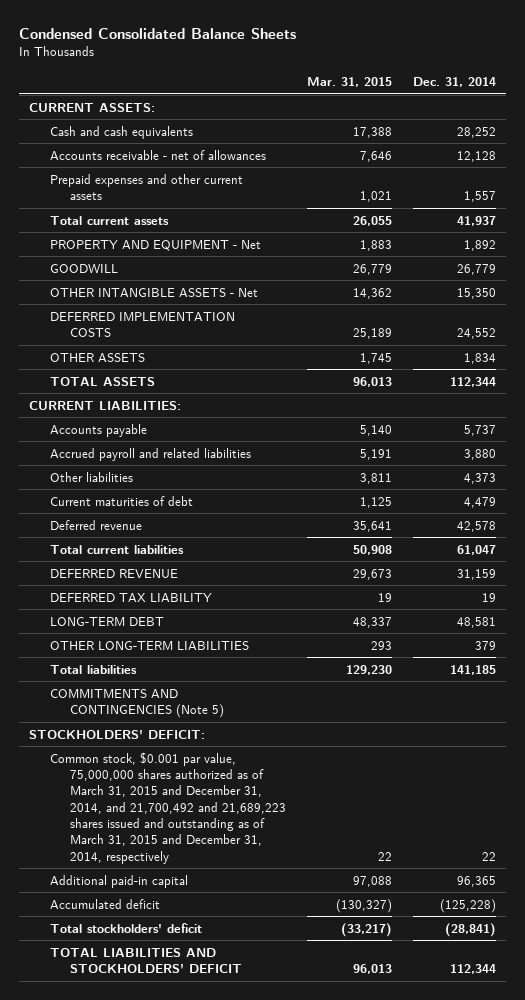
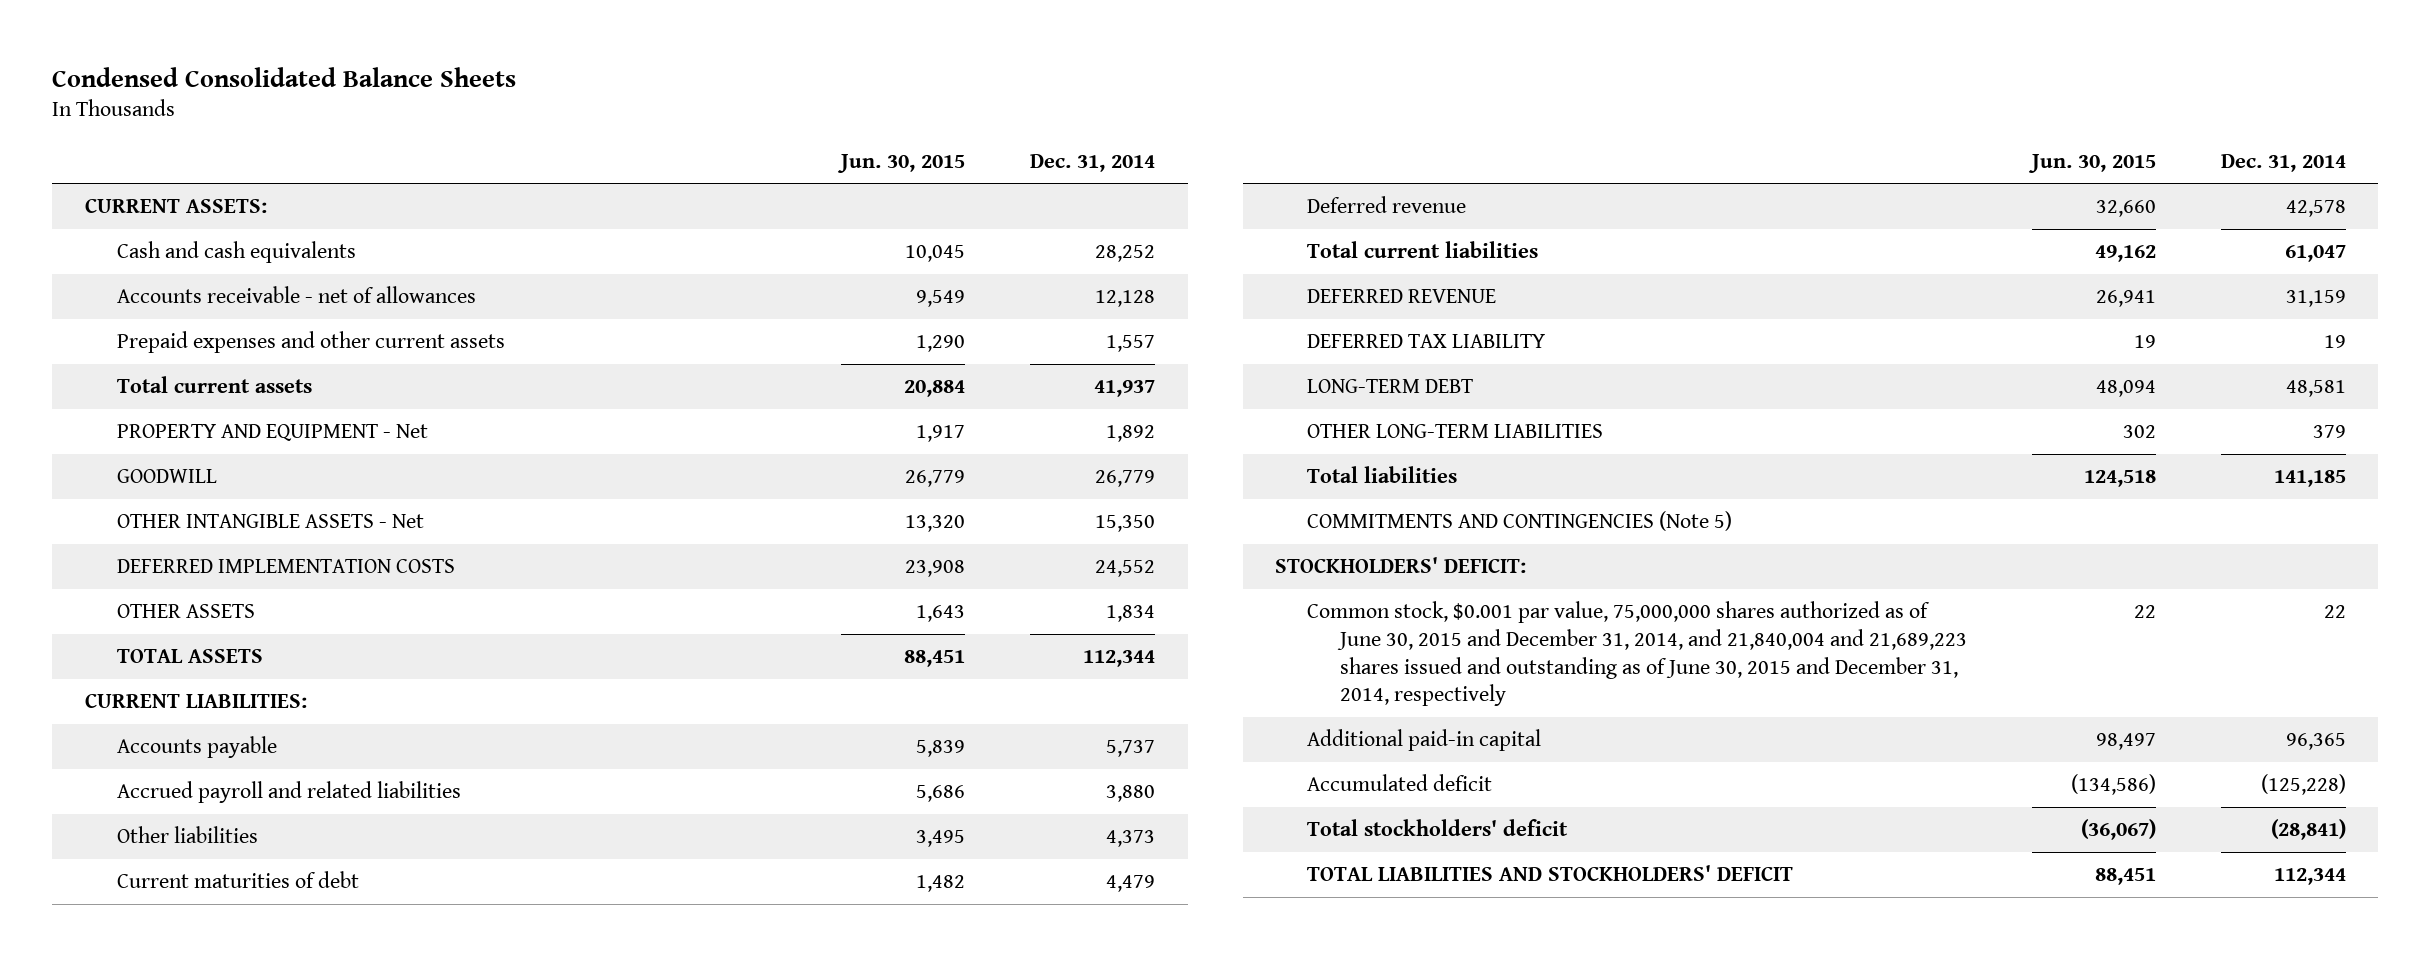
- | Mar. 31, 2015 | Dec. 31, 2014
+ | Jun. 30, 2015 | Dec. 31, 2014
- Common stock, $0.001 par value, 75,000,000 shares authorized as of March 31, 2015 and December 31, 2014, and 21,700,492 and 21,689,223 shares issued and outstanding as of March 31, 2015 and December 31, 2014, respectively | 22 | 22
+ Common stock, $0.001 par value, 75,000,000 shares authorized as of June 30, 2015 and December 31, 2014, and 21,840,004 and 21,689,223 shares issued and outstanding as of June 30, 2015 and December 31, 2014, respectively | 22 | 22

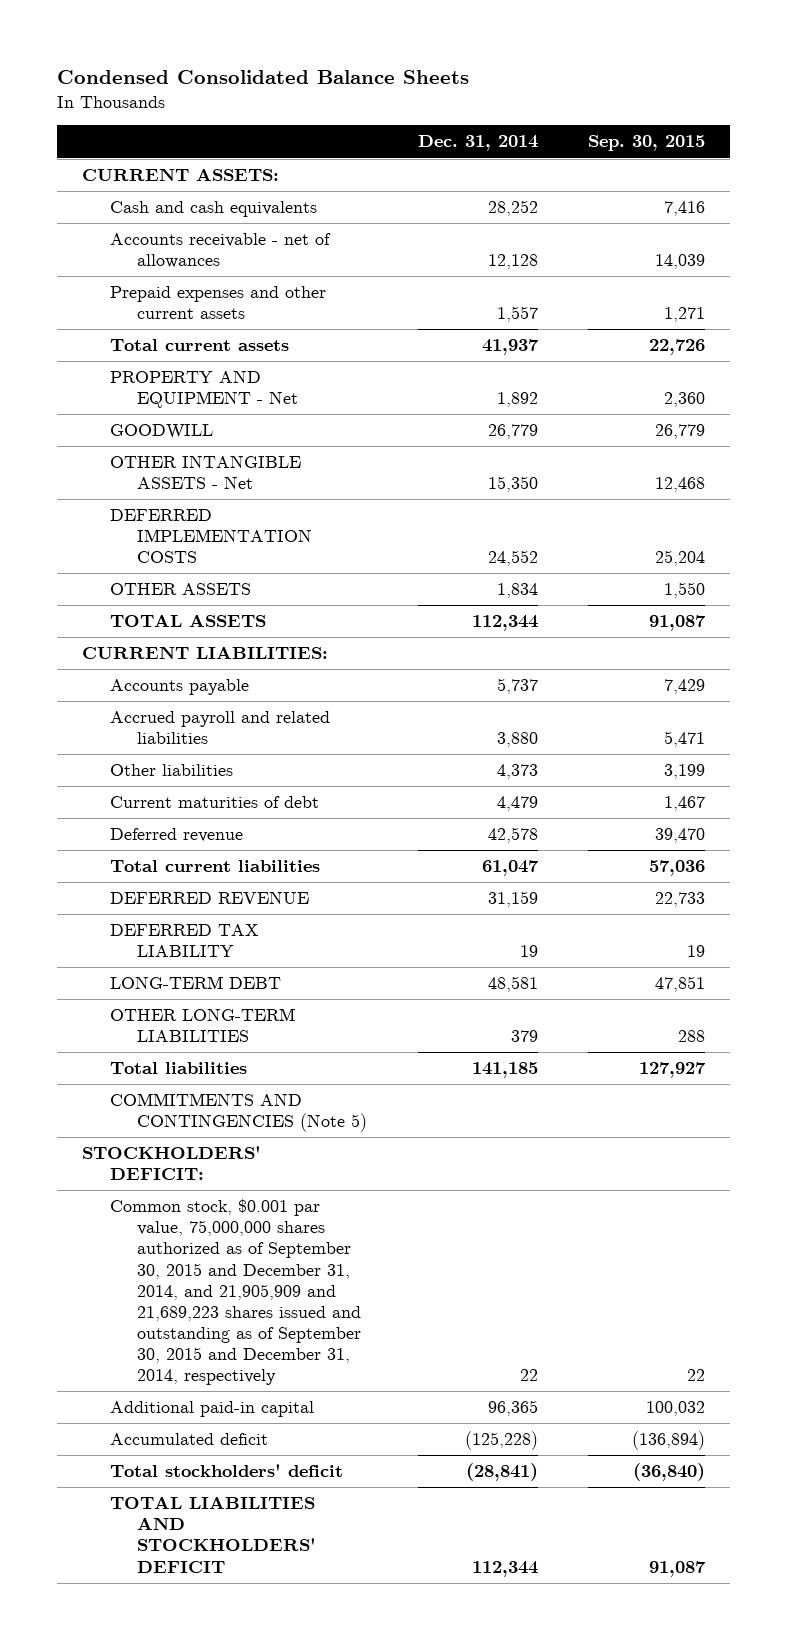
- | Jun. 30, 2015 | Dec. 31, 2014
+ | Dec. 31, 2014 | Sep. 30, 2015
- Common stock, $0.001 par value, 75,000,000 shares authorized as of June 30, 2015 and December 31, 2014, and 21,840,004 and 21,689,223 shares issued and outstanding as of June 30, 2015 and December 31, 2014, respectively | 22 | 22
+ Common stock, $0.001 par value, 75,000,000 shares authorized as of September 30, 2015 and December 31, 2014, and 21,905,909 and 21,689,223 shares issued and outstanding as of September 30, 2015 and December 31, 2014, respectively | 22 | 22

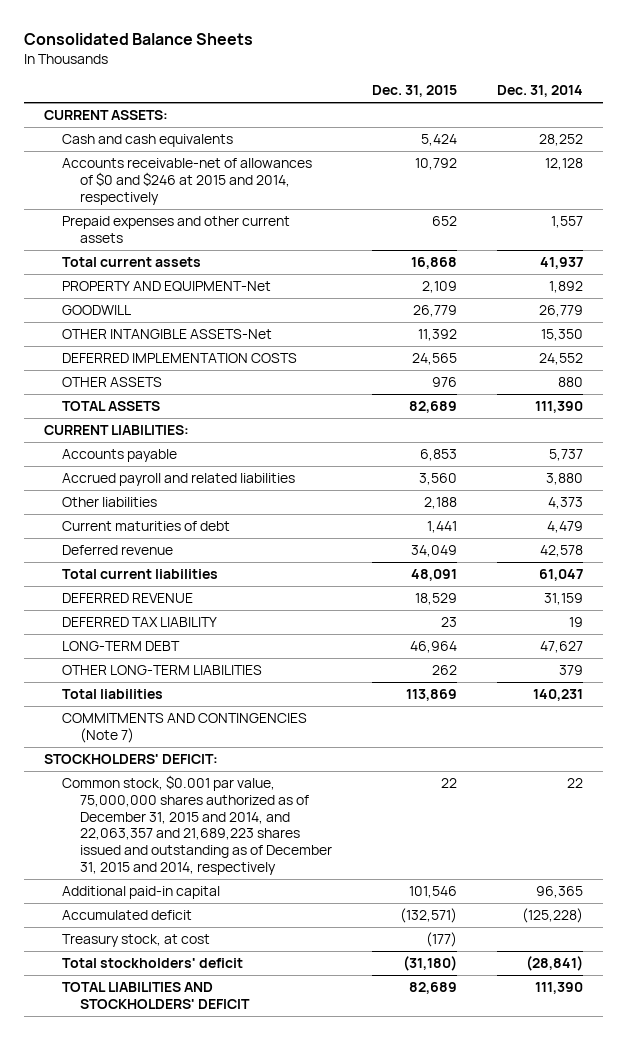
- Condensed Consolidated Balance Sheets
+ Consolidated Balance Sheets
- | Dec. 31, 2014 | Sep. 30, 2015
+ | Dec. 31, 2015 | Dec. 31, 2014
- Accounts receivable - net of allowances | 12,128 | 14,039
+ Accounts receivable-net of allowances of $0 and $246 at 2015 and 2014, respectively | 10,792 | 12,128
- PROPERTY AND EQUIPMENT - Net | 1,892 | 2,360
+ PROPERTY AND EQUIPMENT-Net | 2,109 | 1,892
- OTHER INTANGIBLE ASSETS - Net | 15,350 | 12,468
+ OTHER INTANGIBLE ASSETS-Net | 11,392 | 15,350
- OTHER ASSETS | 1,834 | 1,550
- TOTAL ASSETS | 112,344 | 91,087
+ OTHER ASSETS | 976 | 880
+ TOTAL ASSETS | 82,689 | 111,390
- LONG-TERM DEBT | 48,581 | 47,851
+ LONG-TERM DEBT | 46,964 | 47,627
- Total liabilities | 141,185 | 127,927
- COMMITMENTS AND CONTINGENCIES (Note 5)
+ Total liabilities | 113,869 | 140,231
+ COMMITMENTS AND CONTINGENCIES (Note 7)
- Common stock, $0.001 par value, 75,000,000 shares authorized as of September 30, 2015 and December 31, 2014, and 21,905,909 and 21,689,223 shares issued and outstanding as of September 30, 2015 and December 31, 2014, respectively | 22 | 22
+ Common stock, $0.001 par value, 75,000,000 shares authorized as of December 31, 2015 and 2014, and 22,063,357 and 21,689,223 shares issued and outstanding as of December 31, 2015 and 2014, respectively | 22 | 22
+ Treasury stock, at cost | (177) |
- TOTAL LIABILITIES AND STOCKHOLDERS' DEFICIT | 112,344 | 91,087
+ TOTAL LIABILITIES AND STOCKHOLDERS' DEFICIT | 82,689 | 111,390

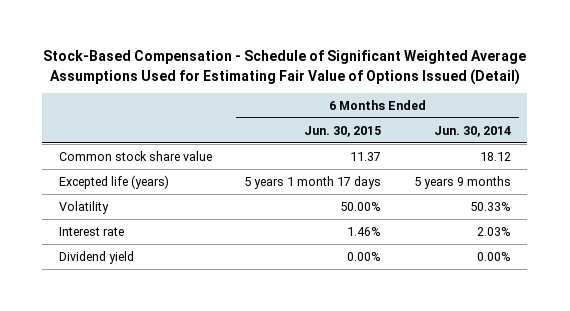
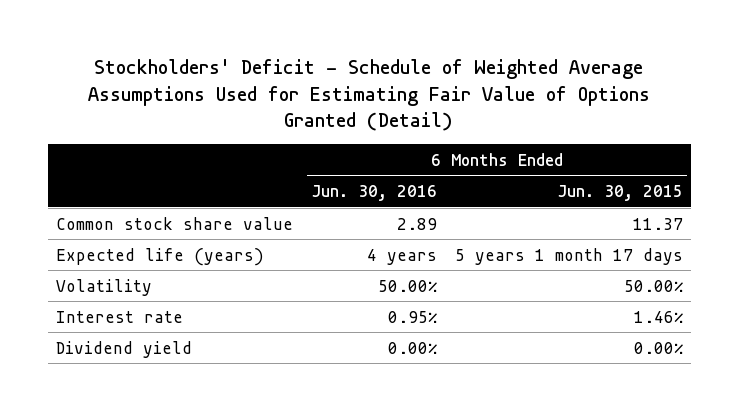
- Stock-Based Compensation - Schedule of Significant Weighted Average Assumptions Used for Estimating Fair Value of Options Issued (Detail)
+ Stockholders' Deficit - Schedule of Weighted Average Assumptions Used for Estimating Fair Value of Options Granted (Detail)
- | 6 Months Ended Jun. 30, 2015 | 6 Months Ended Jun. 30, 2014
+ | 6 Months Ended Jun. 30, 2016 | 6 Months Ended Jun. 30, 2015
- Excepted life (years) | 5 years 1 month 17 days | 5 years 9 months
+ Expected life (years) | 4 years | 5 years 1 month 17 days

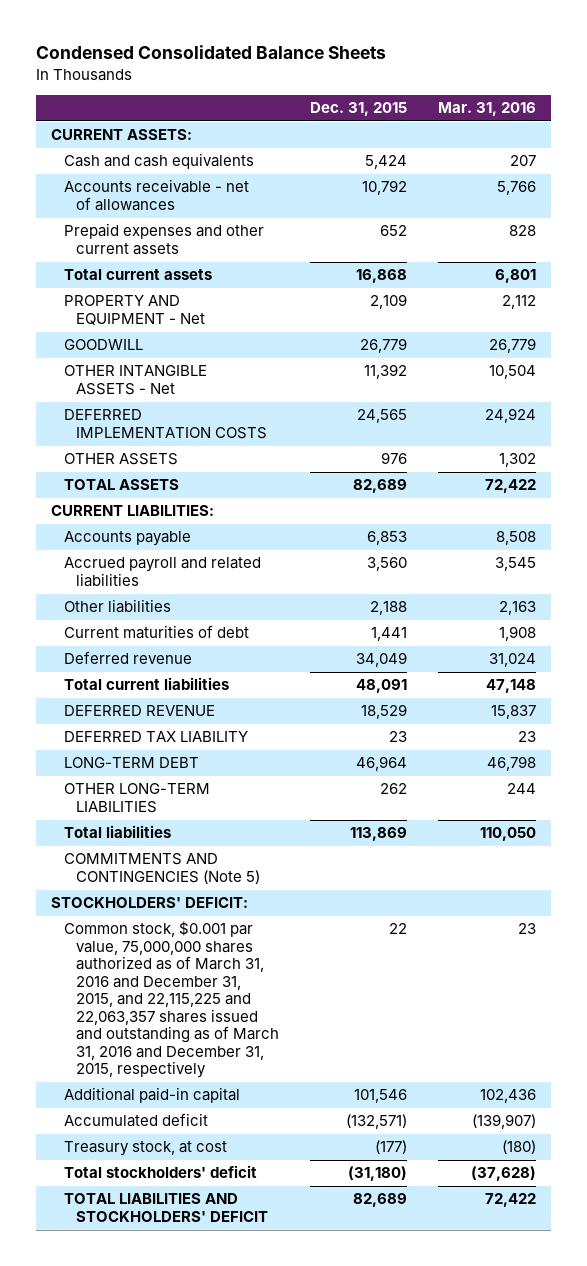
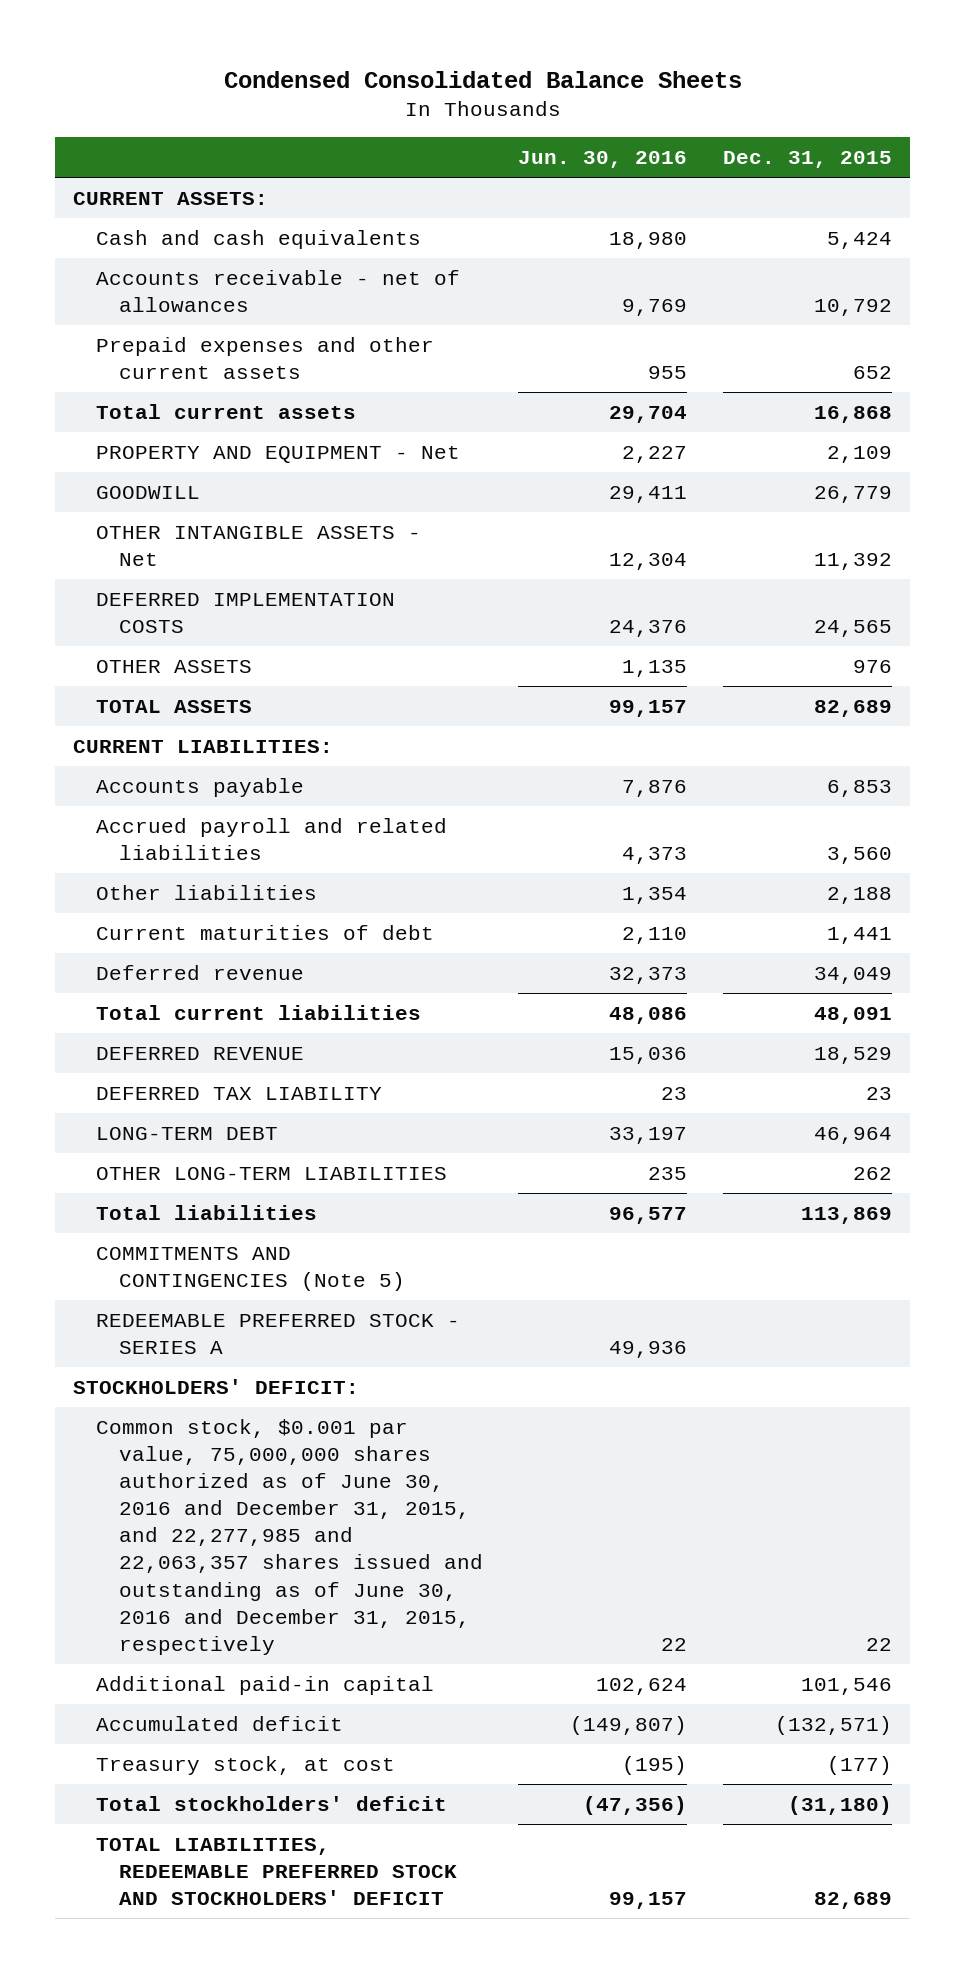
- | Dec. 31, 2015 | Mar. 31, 2016
+ | Jun. 30, 2016 | Dec. 31, 2015
+ REDEEMABLE PREFERRED STOCK - SERIES A | 49,936 |
- Common stock, $0.001 par value, 75,000,000 shares authorized as of March 31, 2016 and December 31, 2015, and 22,115,225 and 22,063,357 shares issued and outstanding as of March 31, 2016 and December 31, 2015, respectively | 22 | 23
+ Common stock, $0.001 par value, 75,000,000 shares authorized as of June 30, 2016 and December 31, 2015, and 22,277,985 and 22,063,357 shares issued and outstanding as of June 30, 2016 and December 31, 2015, respectively | 22 | 22
- TOTAL LIABILITIES AND STOCKHOLDERS' DEFICIT | 82,689 | 72,422
+ TOTAL LIABILITIES, REDEEMABLE PREFERRED STOCK AND STOCKHOLDERS' DEFICIT | 99,157 | 82,689

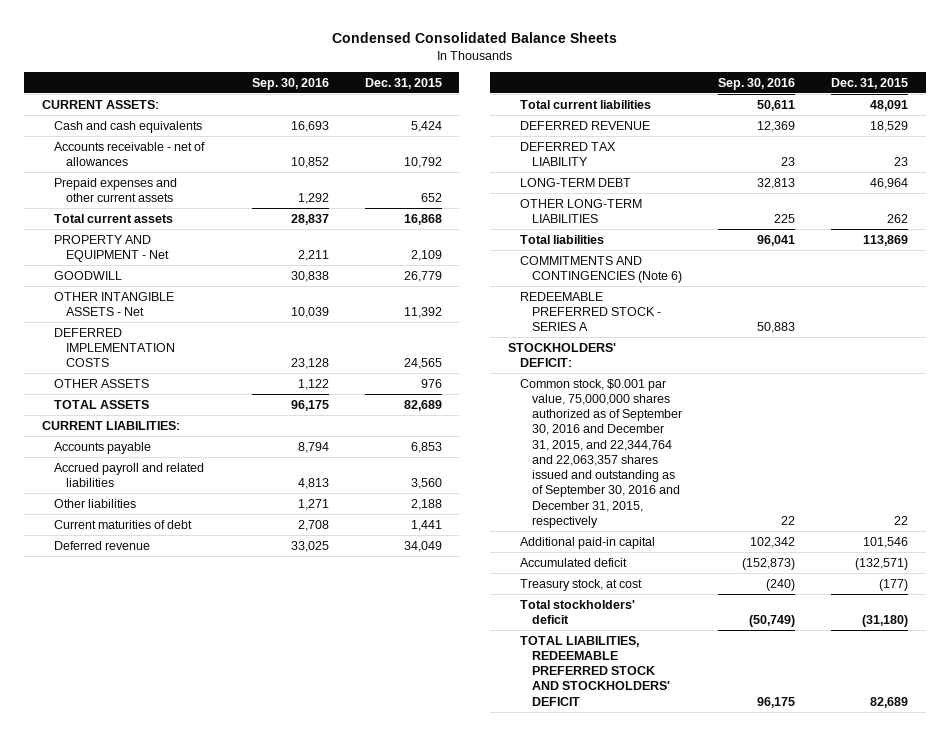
- | Jun. 30, 2016 | Dec. 31, 2015
+ | Sep. 30, 2016 | Dec. 31, 2015
- COMMITMENTS AND CONTINGENCIES (Note 5)
+ COMMITMENTS AND CONTINGENCIES (Note 6)
- Common stock, $0.001 par value, 75,000,000 shares authorized as of June 30, 2016 and December 31, 2015, and 22,277,985 and 22,063,357 shares issued and outstanding as of June 30, 2016 and December 31, 2015, respectively | 22 | 22
+ Common stock, $0.001 par value, 75,000,000 shares authorized as of September 30, 2016 and December 31, 2015, and 22,344,764 and 22,063,357 shares issued and outstanding as of September 30, 2016 and December 31, 2015, respectively | 22 | 22

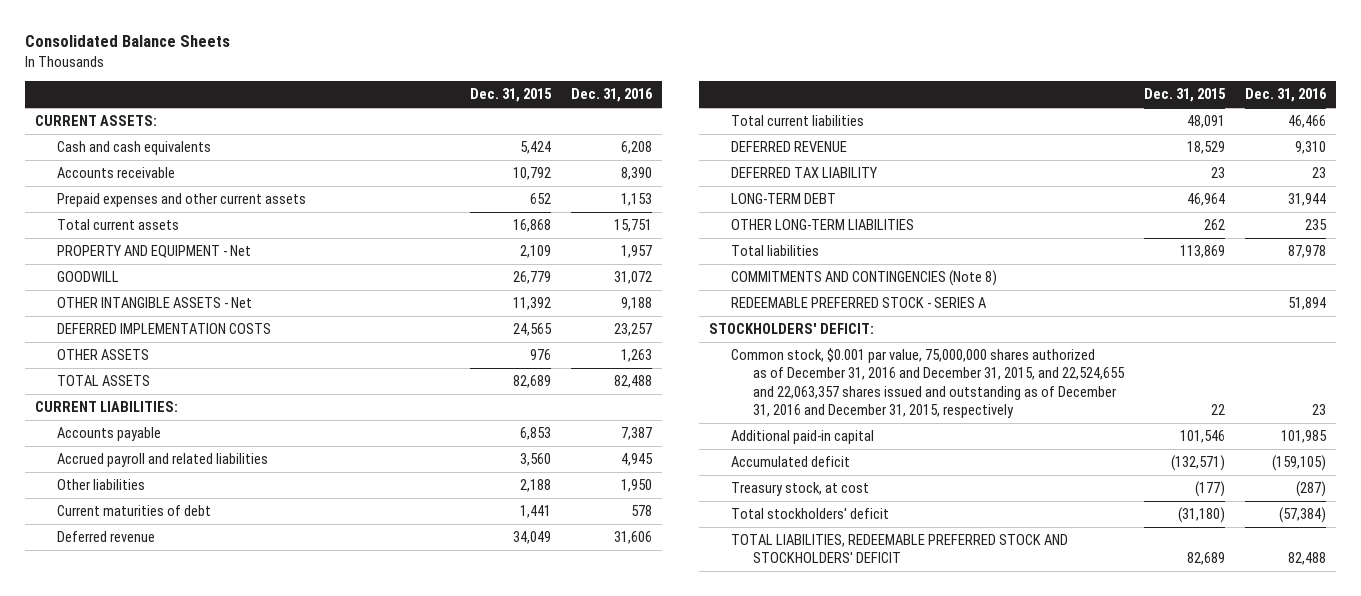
- Condensed Consolidated Balance Sheets
+ Consolidated Balance Sheets
- | Sep. 30, 2016 | Dec. 31, 2015
+ | Dec. 31, 2015 | Dec. 31, 2016
- Accounts receivable - net of allowances | 10,852 | 10,792
+ Accounts receivable | 10,792 | 8,390
- COMMITMENTS AND CONTINGENCIES (Note 6)
+ COMMITMENTS AND CONTINGENCIES (Note 8)
- Common stock, $0.001 par value, 75,000,000 shares authorized as of September 30, 2016 and December 31, 2015, and 22,344,764 and 22,063,357 shares issued and outstanding as of September 30, 2016 and December 31, 2015, respectively | 22 | 22
+ Common stock, $0.001 par value, 75,000,000 shares authorized as of December 31, 2016 and December 31, 2015, and 22,524,655 and 22,063,357 shares issued and outstanding as of December 31, 2016 and December 31, 2015, respectively | 22 | 23

